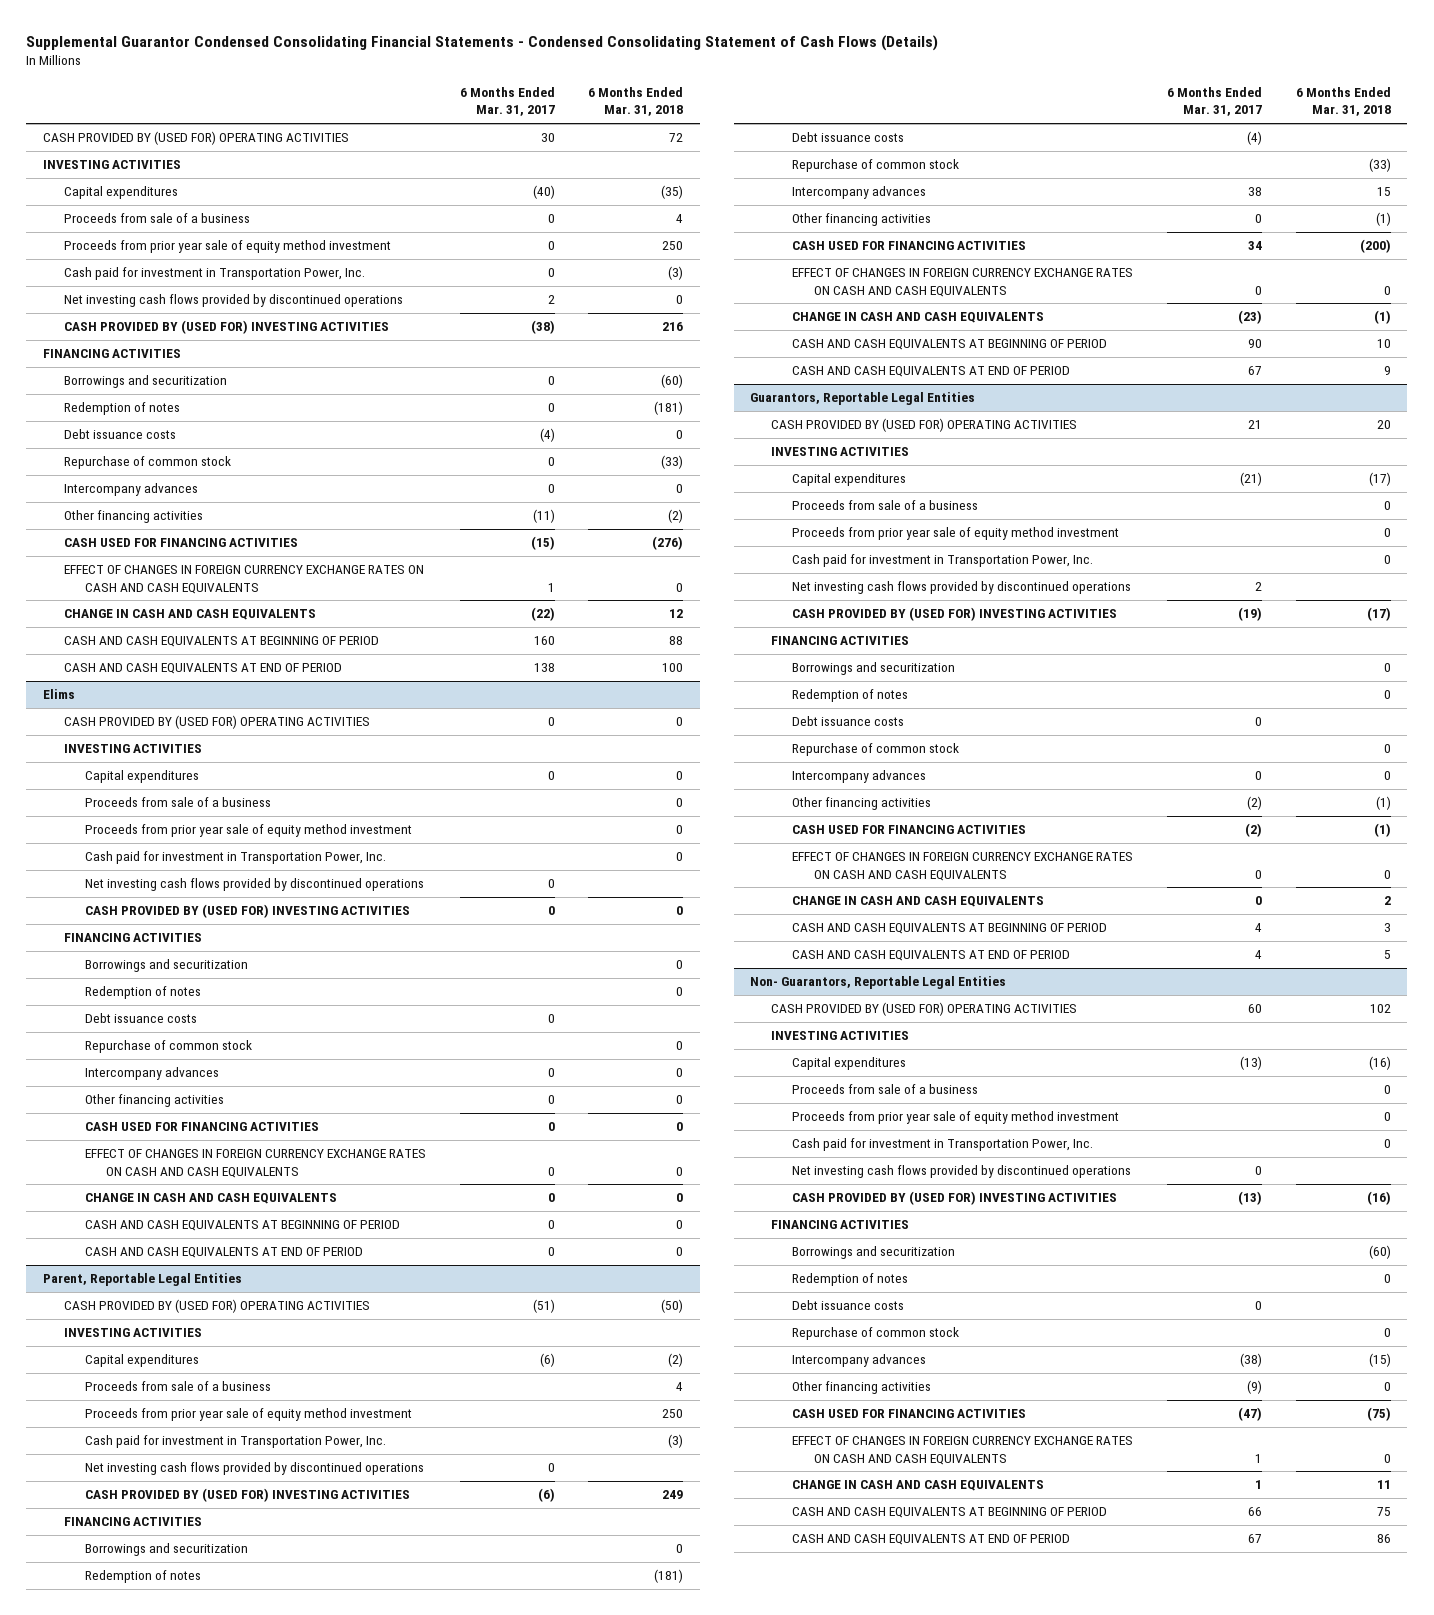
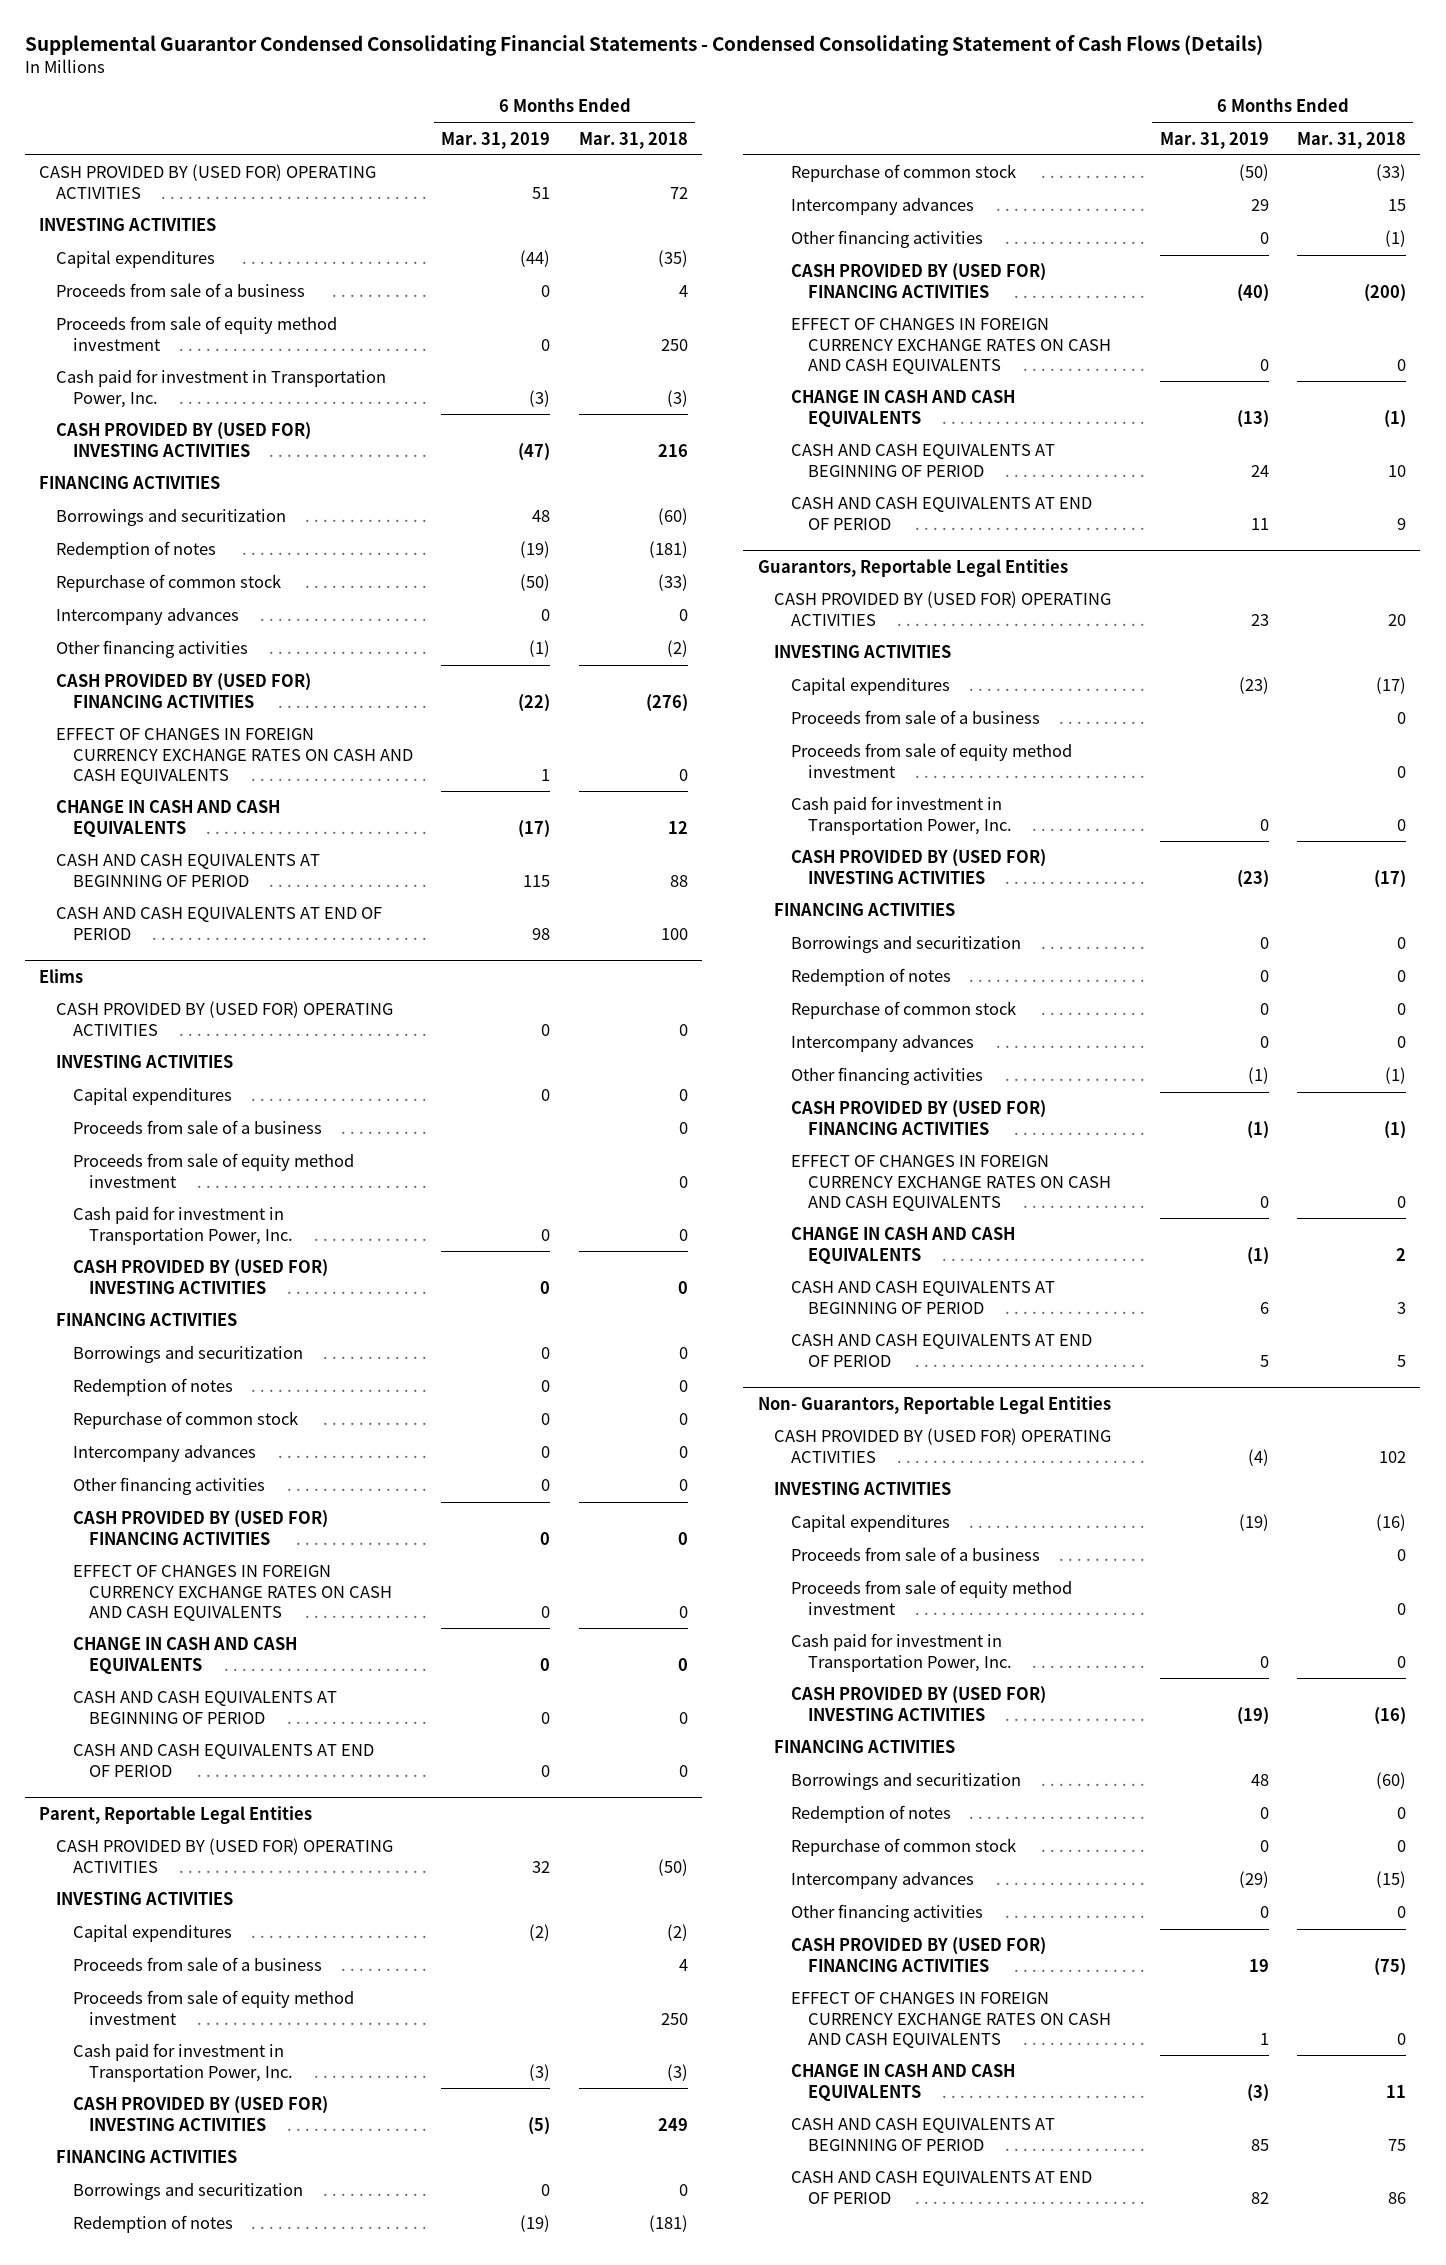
- | 6 Months Ended Mar. 31, 2017 | 6 Months Ended Mar. 31, 2018
+ | 6 Months Ended Mar. 31, 2019 | 6 Months Ended Mar. 31, 2018
- Proceeds from prior year sale of equity method investment | 0 | 250
+ Proceeds from sale of equity method investment | 0 | 250
- Net investing cash flows provided by discontinued operations | 2 | 0
- Debt issuance costs | (4) | 0
- CASH USED FOR FINANCING ACTIVITIES | (15) | (276)
+ CASH PROVIDED BY (USED FOR) FINANCING ACTIVITIES | (22) | (276)
@ Elims
- Proceeds from prior year sale of equity method investment | | 0
+ Proceeds from sale of equity method investment | | 0
- Net investing cash flows provided by discontinued operations | 0 |
- Debt issuance costs | 0 |
- CASH USED FOR FINANCING ACTIVITIES | 0 | 0
+ CASH PROVIDED BY (USED FOR) FINANCING ACTIVITIES | 0 | 0
@ Parent, Reportable Legal Entities
- Proceeds from prior year sale of equity method investment | | 250
+ Proceeds from sale of equity method investment | | 250
- Net investing cash flows provided by discontinued operations | 0 |
- Debt issuance costs | (4) |
- CASH USED FOR FINANCING ACTIVITIES | 34 | (200)
+ CASH PROVIDED BY (USED FOR) FINANCING ACTIVITIES | (40) | (200)
@ Guarantors, Reportable Legal Entities
- Proceeds from prior year sale of equity method investment | | 0
+ Proceeds from sale of equity method investment | | 0
- Net investing cash flows provided by discontinued operations | 2 |
- Debt issuance costs | 0 |
- CASH USED FOR FINANCING ACTIVITIES | (2) | (1)
+ CASH PROVIDED BY (USED FOR) FINANCING ACTIVITIES | (1) | (1)
@ Non- Guarantors, Reportable Legal Entities
- Proceeds from prior year sale of equity method investment | | 0
+ Proceeds from sale of equity method investment | | 0
- Net investing cash flows provided by discontinued operations | 0 |
- Debt issuance costs | 0 |
- CASH USED FOR FINANCING ACTIVITIES | (47) | (75)
+ CASH PROVIDED BY (USED FOR) FINANCING ACTIVITIES | 19 | (75)

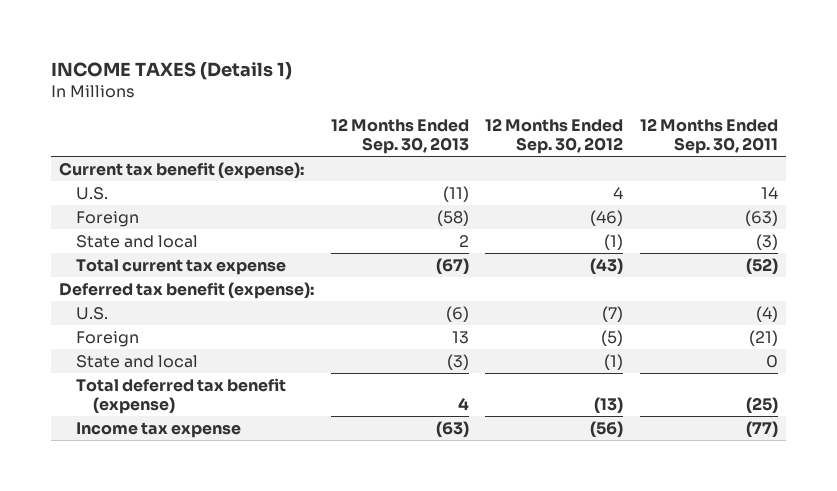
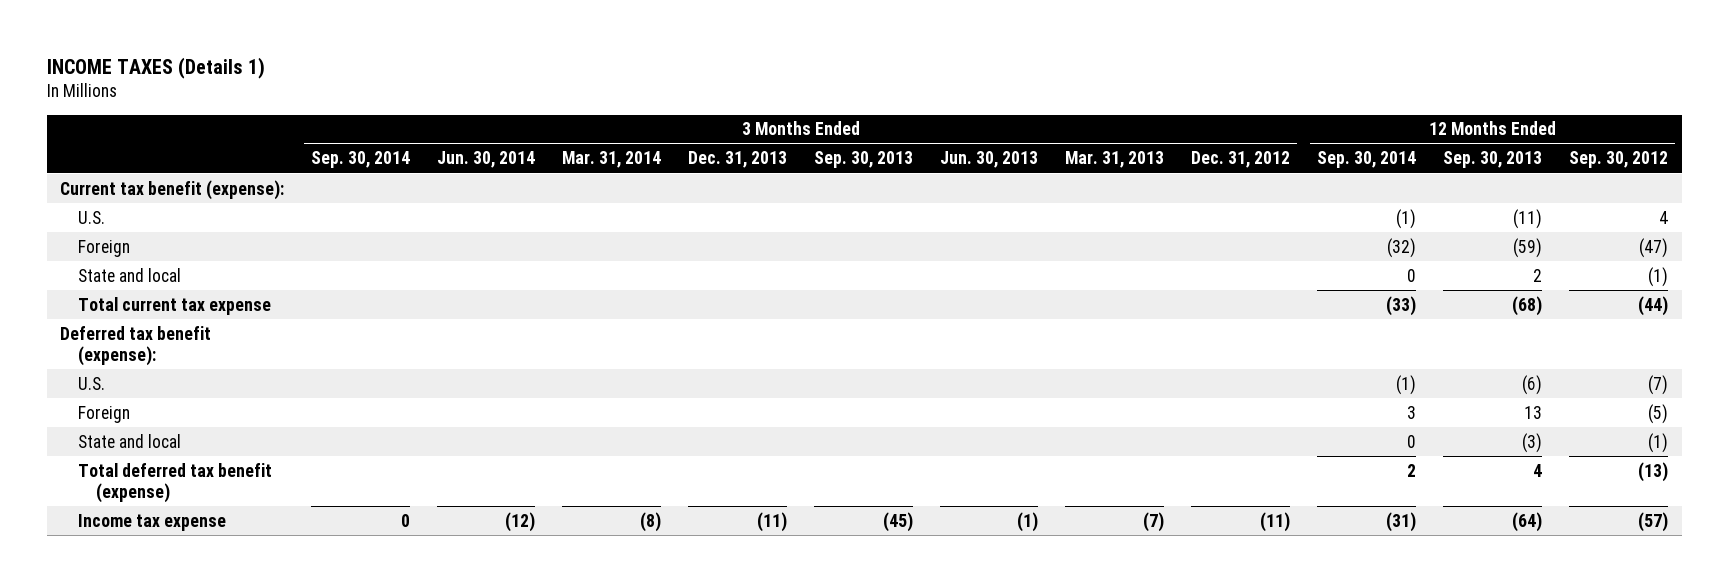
- | 12 Months Ended Sep. 30, 2013 | 12 Months Ended Sep. 30, 2012 | 12 Months Ended Sep. 30, 2011
+ | 3 Months Ended Sep. 30, 2014 | 3 Months Ended Jun. 30, 2014 | 3 Months Ended Mar. 31, 2014 | 3 Months Ended Dec. 31, 2013 | 3 Months Ended Sep. 30, 2013 | 3 Months Ended Jun. 30, 2013 | 3 Months Ended Mar. 31, 2013 | 3 Months Ended Dec. 31, 2012 | 12 Months Ended Sep. 30, 2014 | 12 Months Ended Sep. 30, 2013 | 12 Months Ended Sep. 30, 2012
- Foreign | (58) | (46) | (63)
+ Foreign | | | | | | | | | (32) | (59) | (47)
- Total current tax expense | (67) | (43) | (52)
+ Total current tax expense | | | | | | | | | (33) | (68) | (44)
- Income tax expense | (63) | (56) | (77)
+ Income tax expense | 0 | (12) | (8) | (11) | (45) | (1) | (7) | (11) | (31) | (64) | (57)

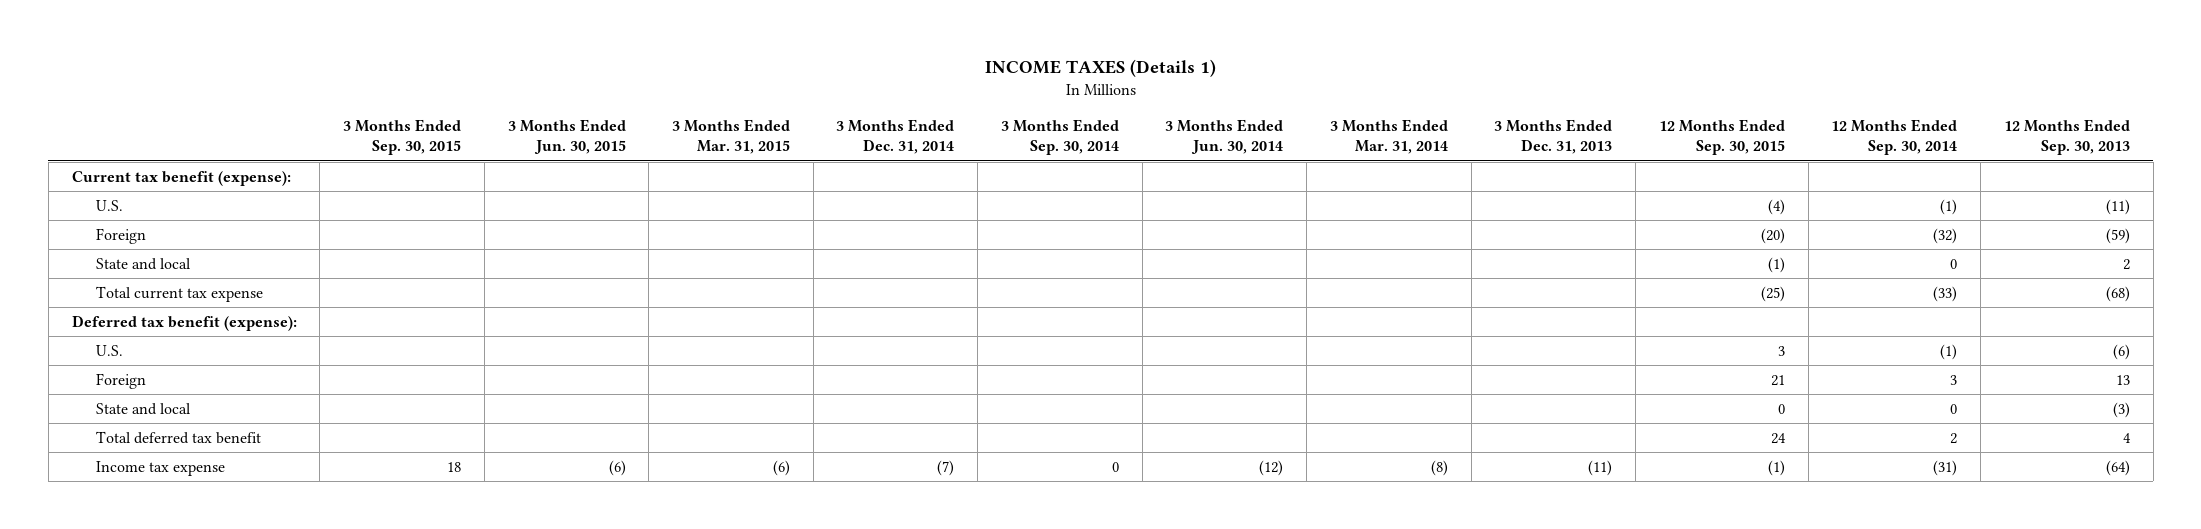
- | 3 Months Ended Sep. 30, 2014 | 3 Months Ended Jun. 30, 2014 | 3 Months Ended Mar. 31, 2014 | 3 Months Ended Dec. 31, 2013 | 3 Months Ended Sep. 30, 2013 | 3 Months Ended Jun. 30, 2013 | 3 Months Ended Mar. 31, 2013 | 3 Months Ended Dec. 31, 2012 | 12 Months Ended Sep. 30, 2014 | 12 Months Ended Sep. 30, 2013 | 12 Months Ended Sep. 30, 2012
+ | 3 Months Ended Sep. 30, 2015 | 3 Months Ended Jun. 30, 2015 | 3 Months Ended Mar. 31, 2015 | 3 Months Ended Dec. 31, 2014 | 3 Months Ended Sep. 30, 2014 | 3 Months Ended Jun. 30, 2014 | 3 Months Ended Mar. 31, 2014 | 3 Months Ended Dec. 31, 2013 | 12 Months Ended Sep. 30, 2015 | 12 Months Ended Sep. 30, 2014 | 12 Months Ended Sep. 30, 2013
- Total deferred tax benefit (expense) | | | | | | | | | 2 | 4 | (13)
+ Total deferred tax benefit | | | | | | | | | 24 | 2 | 4

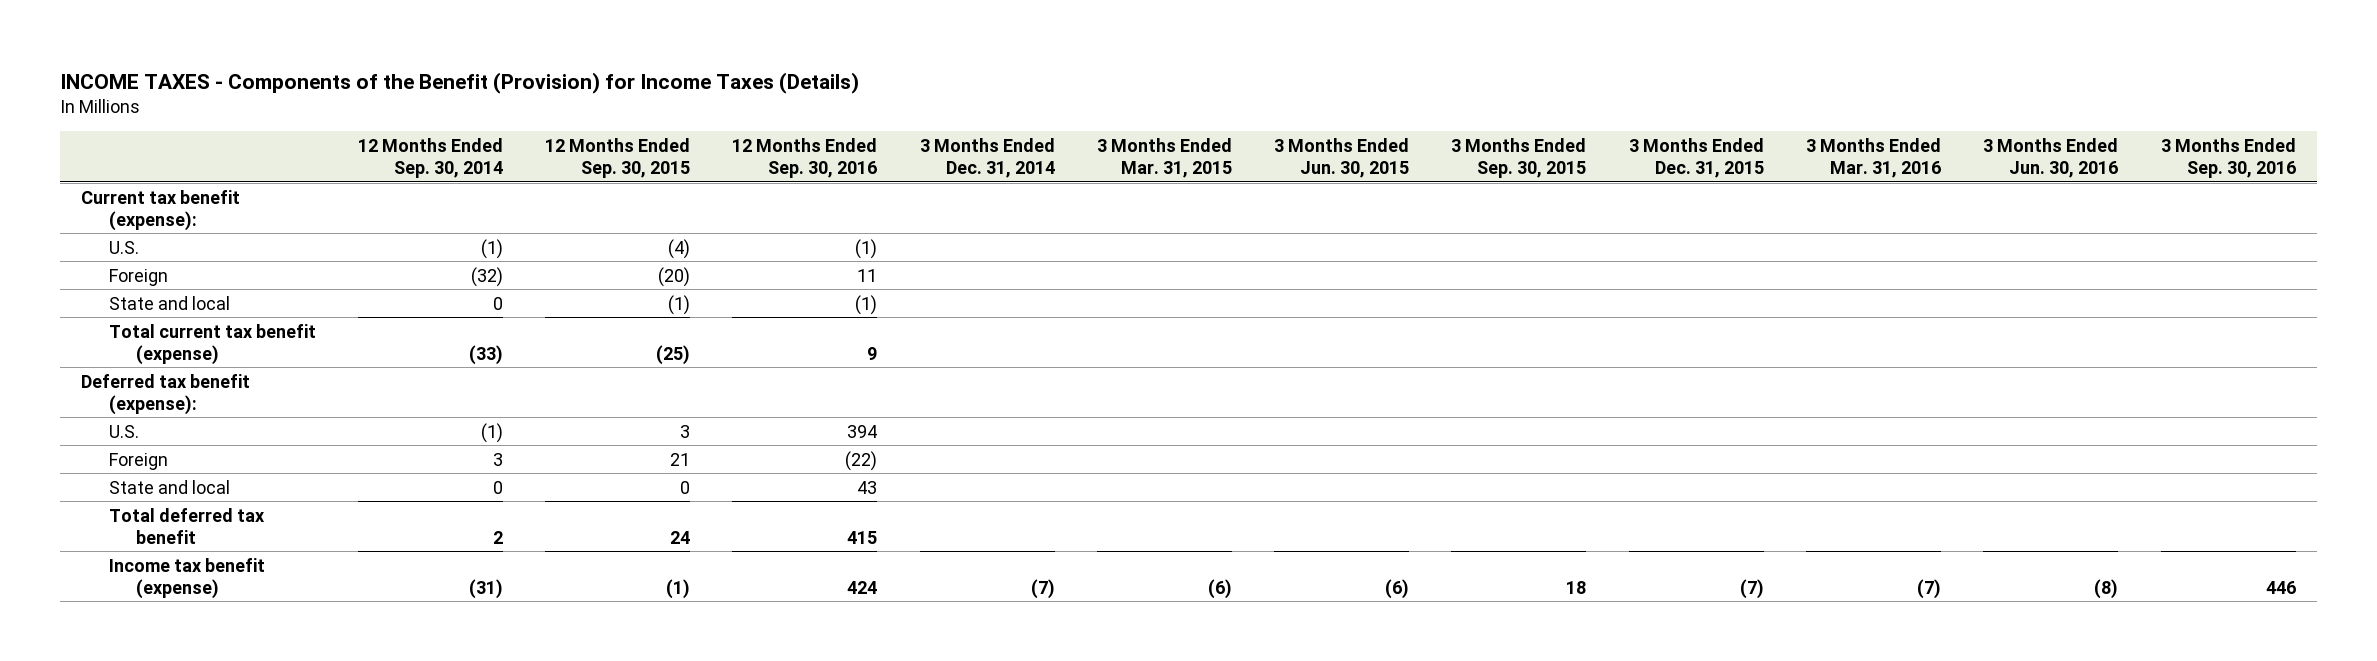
- INCOME TAXES (Details 1)
+ INCOME TAXES - Components of the Benefit (Provision) for Income Taxes (Details)
- | 3 Months Ended Sep. 30, 2015 | 3 Months Ended Jun. 30, 2015 | 3 Months Ended Mar. 31, 2015 | 3 Months Ended Dec. 31, 2014 | 3 Months Ended Sep. 30, 2014 | 3 Months Ended Jun. 30, 2014 | 3 Months Ended Mar. 31, 2014 | 3 Months Ended Dec. 31, 2013 | 12 Months Ended Sep. 30, 2015 | 12 Months Ended Sep. 30, 2014 | 12 Months Ended Sep. 30, 2013
+ | 12 Months Ended Sep. 30, 2014 | 12 Months Ended Sep. 30, 2015 | 12 Months Ended Sep. 30, 2016 | 3 Months Ended Dec. 31, 2014 | 3 Months Ended Mar. 31, 2015 | 3 Months Ended Jun. 30, 2015 | 3 Months Ended Sep. 30, 2015 | 3 Months Ended Dec. 31, 2015 | 3 Months Ended Mar. 31, 2016 | 3 Months Ended Jun. 30, 2016 | 3 Months Ended Sep. 30, 2016
- Total current tax expense | | | | | | | | | (25) | (33) | (68)
+ Total current tax benefit (expense) | (33) | (25) | 9 | | | | | | | |
- Income tax expense | 18 | (6) | (6) | (7) | 0 | (12) | (8) | (11) | (1) | (31) | (64)
+ Income tax benefit (expense) | (31) | (1) | 424 | (7) | (6) | (6) | 18 | (7) | (7) | (8) | 446

